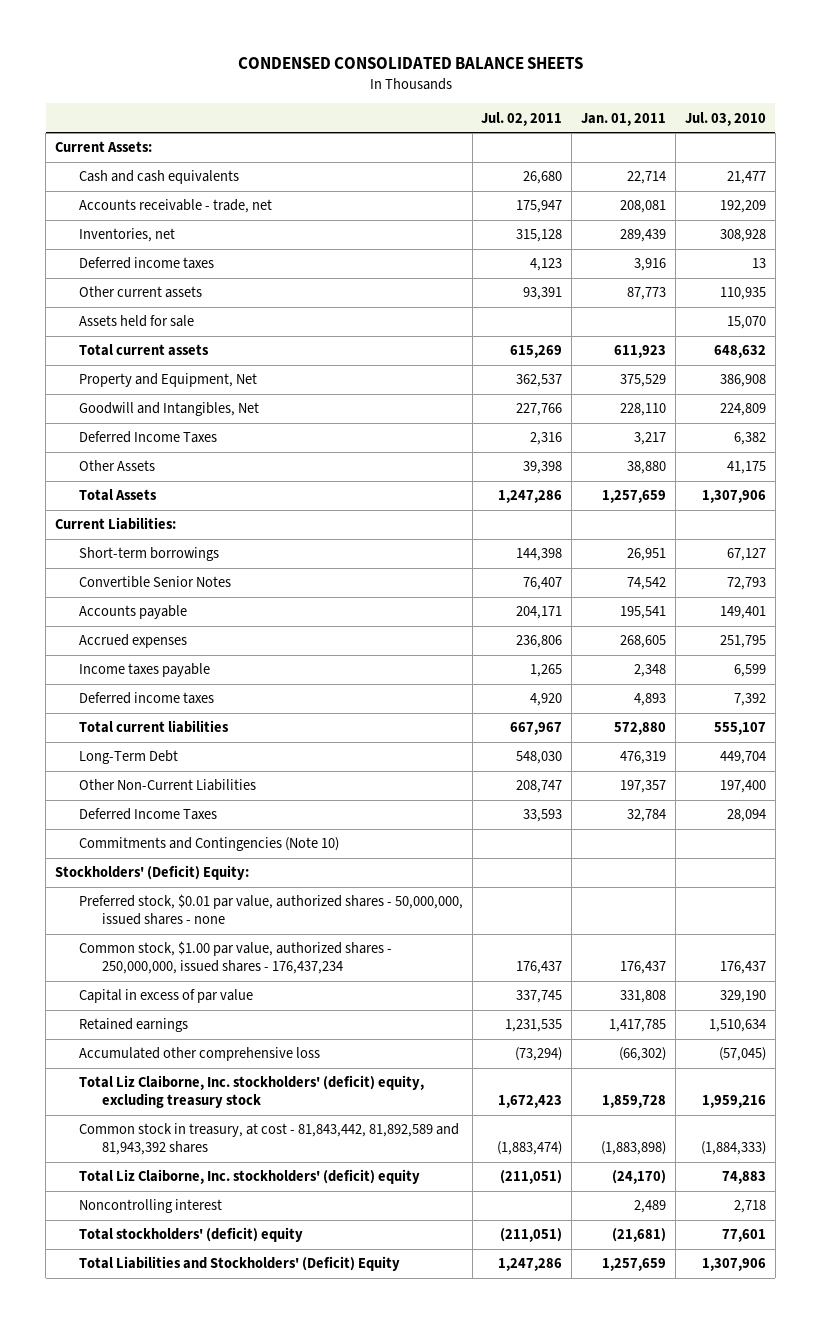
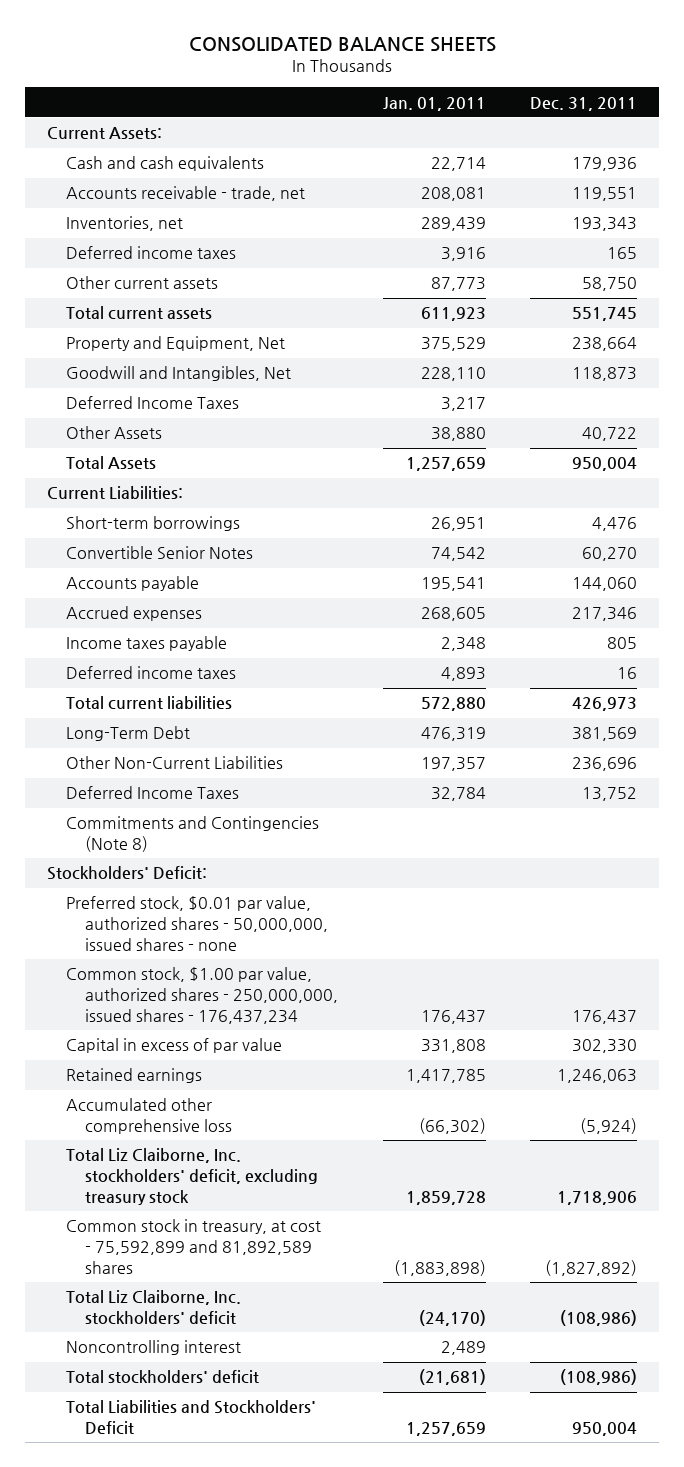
- CONDENSED CONSOLIDATED BALANCE SHEETS
+ CONSOLIDATED BALANCE SHEETS
- | Jul. 02, 2011 | Jan. 01, 2011 | Jul. 03, 2010
+ | Jan. 01, 2011 | Dec. 31, 2011
- Assets held for sale | | | 15,070
- Commitments and Contingencies (Note 10)
- Stockholders' (Deficit) Equity:
+ Commitments and Contingencies (Note 8)
+ Stockholders' Deficit:
- Total Liz Claiborne, Inc. stockholders' (deficit) equity, excluding treasury stock | 1,672,423 | 1,859,728 | 1,959,216
- Common stock in treasury, at cost - 81,843,442, 81,892,589 and 81,943,392 shares | (1,883,474) | (1,883,898) | (1,884,333)
- Total Liz Claiborne, Inc. stockholders' (deficit) equity | (211,051) | (24,170) | 74,883
+ Total Liz Claiborne, Inc. stockholders' deficit, excluding treasury stock | 1,859,728 | 1,718,906
+ Common stock in treasury, at cost - 75,592,899 and 81,892,589 shares | (1,883,898) | (1,827,892)
+ Total Liz Claiborne, Inc. stockholders' deficit | (24,170) | (108,986)
- Total stockholders' (deficit) equity | (211,051) | (21,681) | 77,601
- Total Liabilities and Stockholders' (Deficit) Equity | 1,247,286 | 1,257,659 | 1,307,906
+ Total stockholders' deficit | (21,681) | (108,986)
+ Total Liabilities and Stockholders' Deficit | 1,257,659 | 950,004

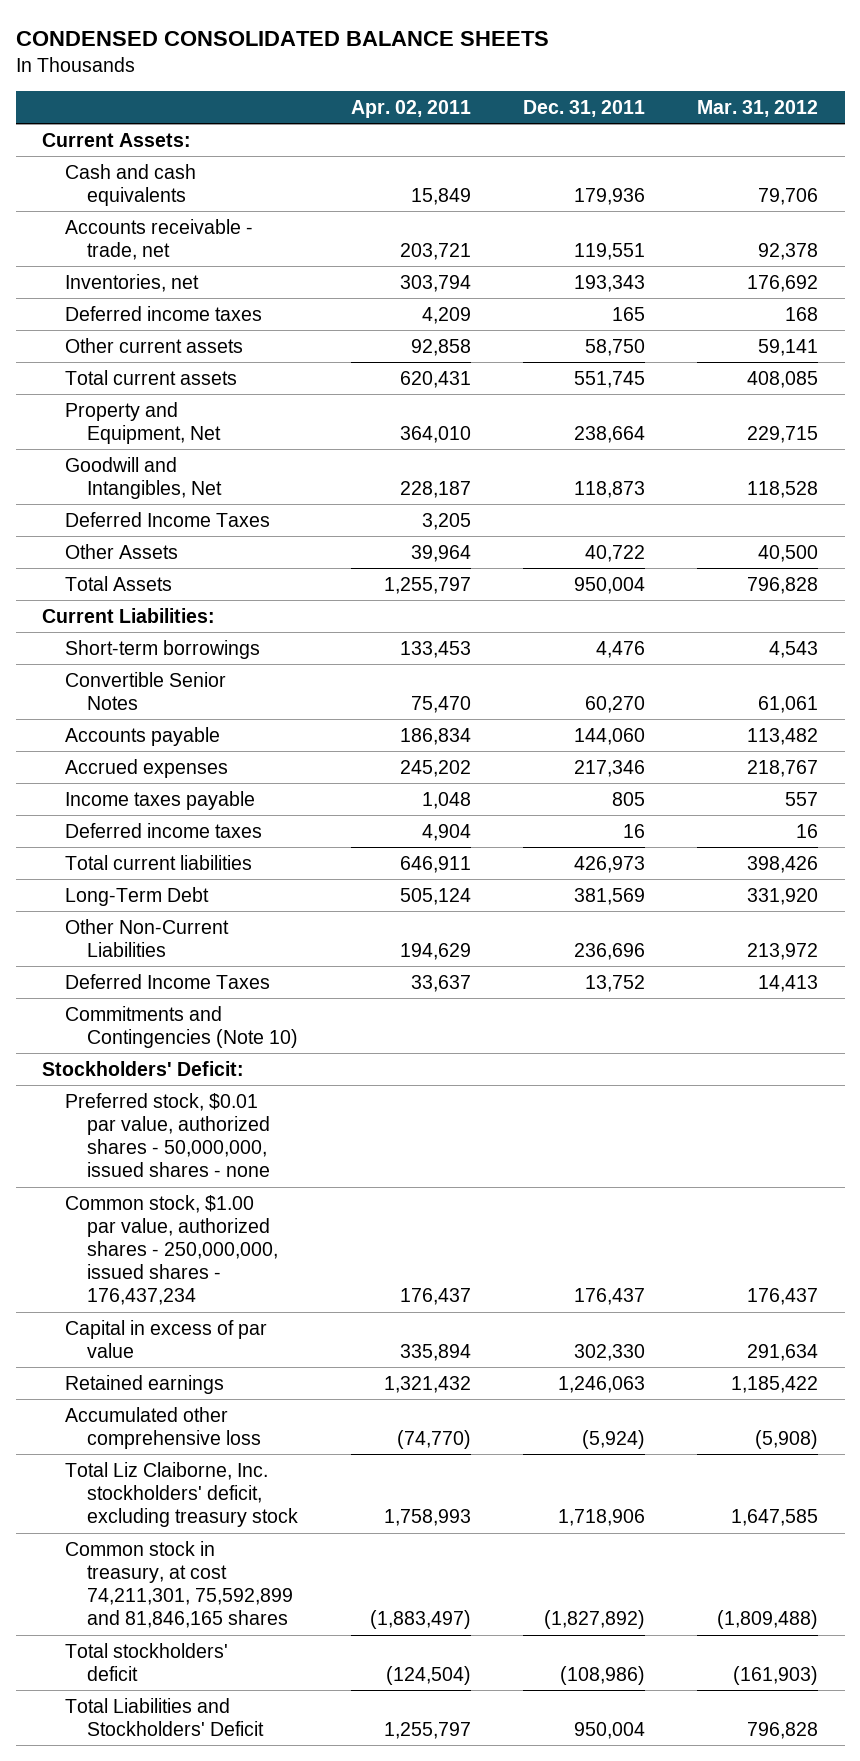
- CONSOLIDATED BALANCE SHEETS
+ CONDENSED CONSOLIDATED BALANCE SHEETS
- | Jan. 01, 2011 | Dec. 31, 2011
+ | Apr. 02, 2011 | Dec. 31, 2011 | Mar. 31, 2012
- Commitments and Contingencies (Note 8)
+ Commitments and Contingencies (Note 10)
- Common stock in treasury, at cost - 75,592,899 and 81,892,589 shares | (1,883,898) | (1,827,892)
- Total Liz Claiborne, Inc. stockholders' deficit | (24,170) | (108,986)
- Noncontrolling interest | 2,489 |
+ Common stock in treasury, at cost 74,211,301, 75,592,899 and 81,846,165 shares | (1,883,497) | (1,827,892) | (1,809,488)

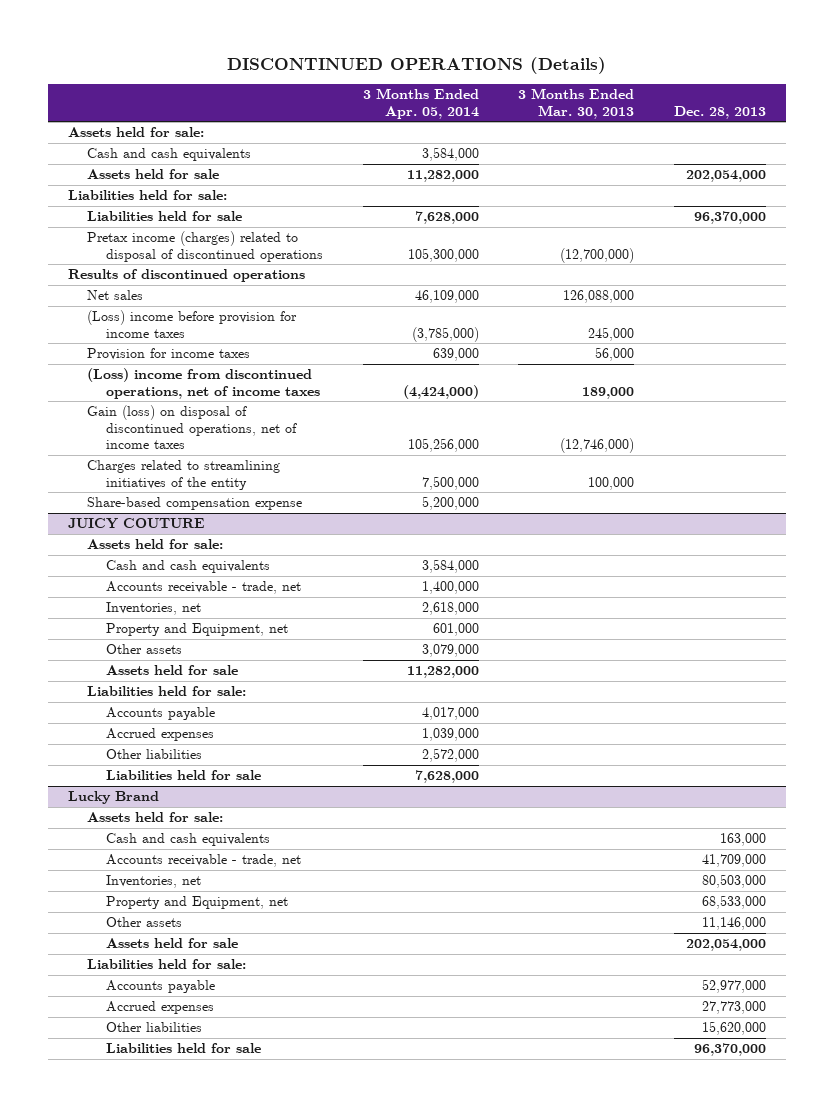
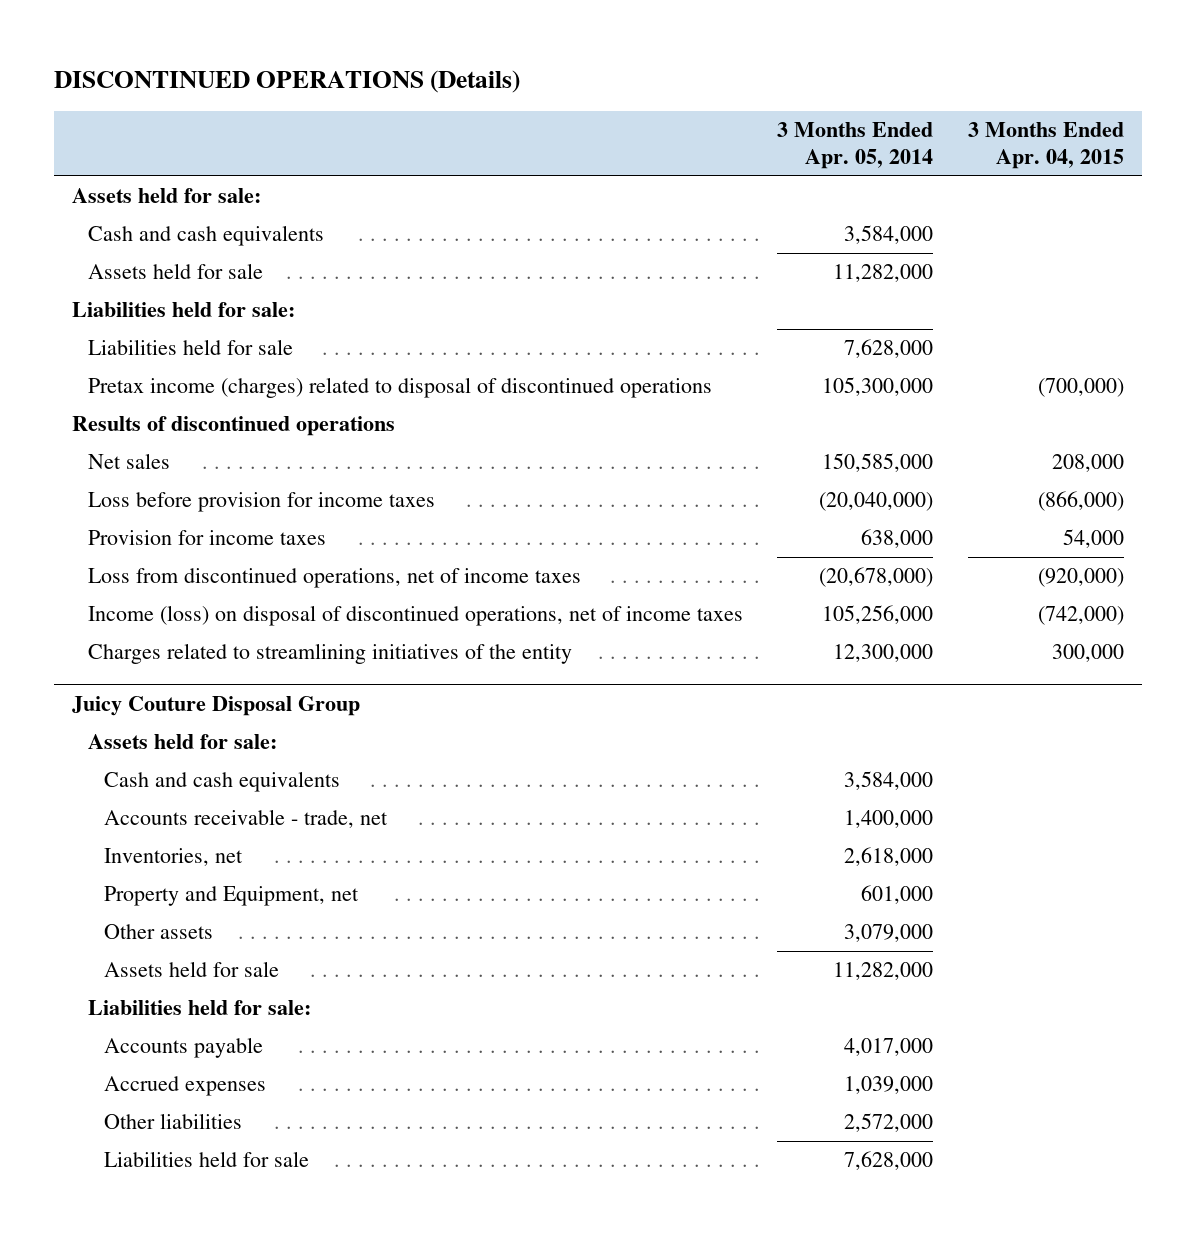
- | 3 Months Ended Apr. 05, 2014 | 3 Months Ended Mar. 30, 2013 | Dec. 28, 2013
+ | 3 Months Ended Apr. 05, 2014 | 3 Months Ended Apr. 04, 2015
- Net sales | 46,109,000 | 126,088,000 |
- (Loss) income before provision for income taxes | (3,785,000) | 245,000 |
- Provision for income taxes | 639,000 | 56,000 |
- (Loss) income from discontinued operations, net of income taxes | (4,424,000) | 189,000 |
- Gain (loss) on disposal of discontinued operations, net of income taxes | 105,256,000 | (12,746,000) |
- Charges related to streamlining initiatives of the entity | 7,500,000 | 100,000 |
- Share-based compensation expense | 5,200,000 | |
- JUICY COUTURE
+ Net sales | 150,585,000 | 208,000
+ Loss before provision for income taxes | (20,040,000) | (866,000)
+ Provision for income taxes | 638,000 | 54,000
+ Loss from discontinued operations, net of income taxes | (20,678,000) | (920,000)
+ Income (loss) on disposal of discontinued operations, net of income taxes | 105,256,000 | (742,000)
+ Charges related to streamlining initiatives of the entity | 12,300,000 | 300,000
+ Juicy Couture Disposal Group
- Lucky Brand
- Assets held for sale:
- Cash and cash equivalents | | | 163,000
- Accounts receivable - trade, net | | | 41,709,000
- Inventories, net | | | 80,503,000
- Property and Equipment, net | | | 68,533,000
- Other assets | | | 11,146,000
- Assets held for sale | | | 202,054,000
- Liabilities held for sale:
- Accounts payable | | | 52,977,000
- Accrued expenses | | | 27,773,000
- Other liabilities | | | 15,620,000
- Liabilities held for sale | | | 96,370,000

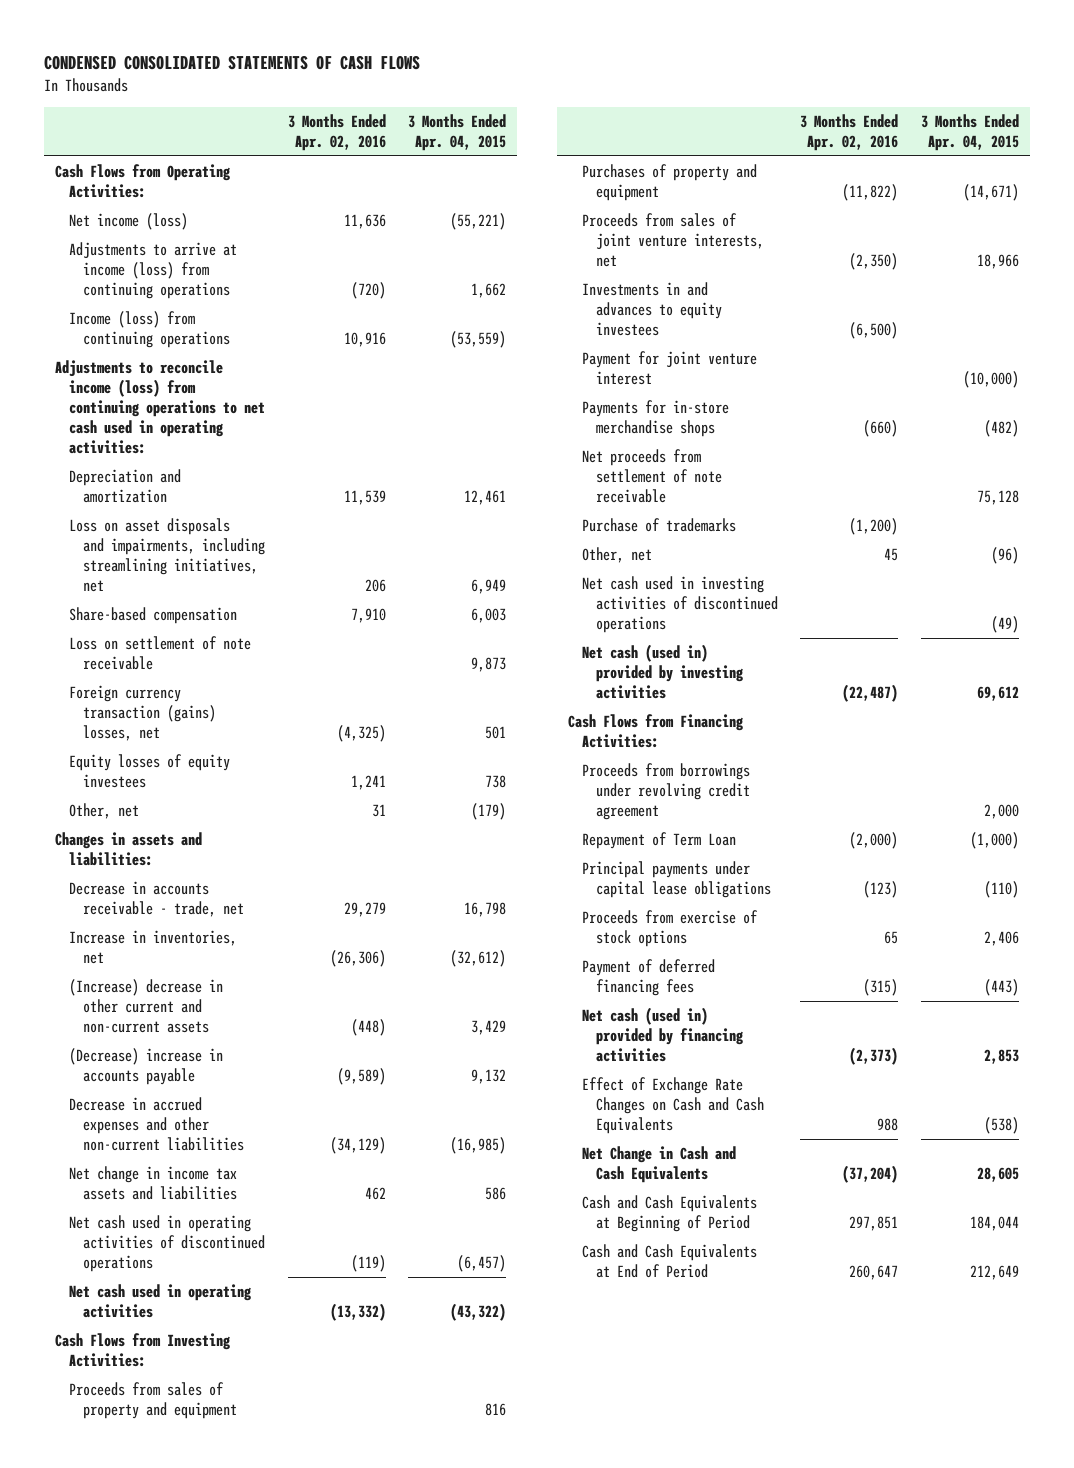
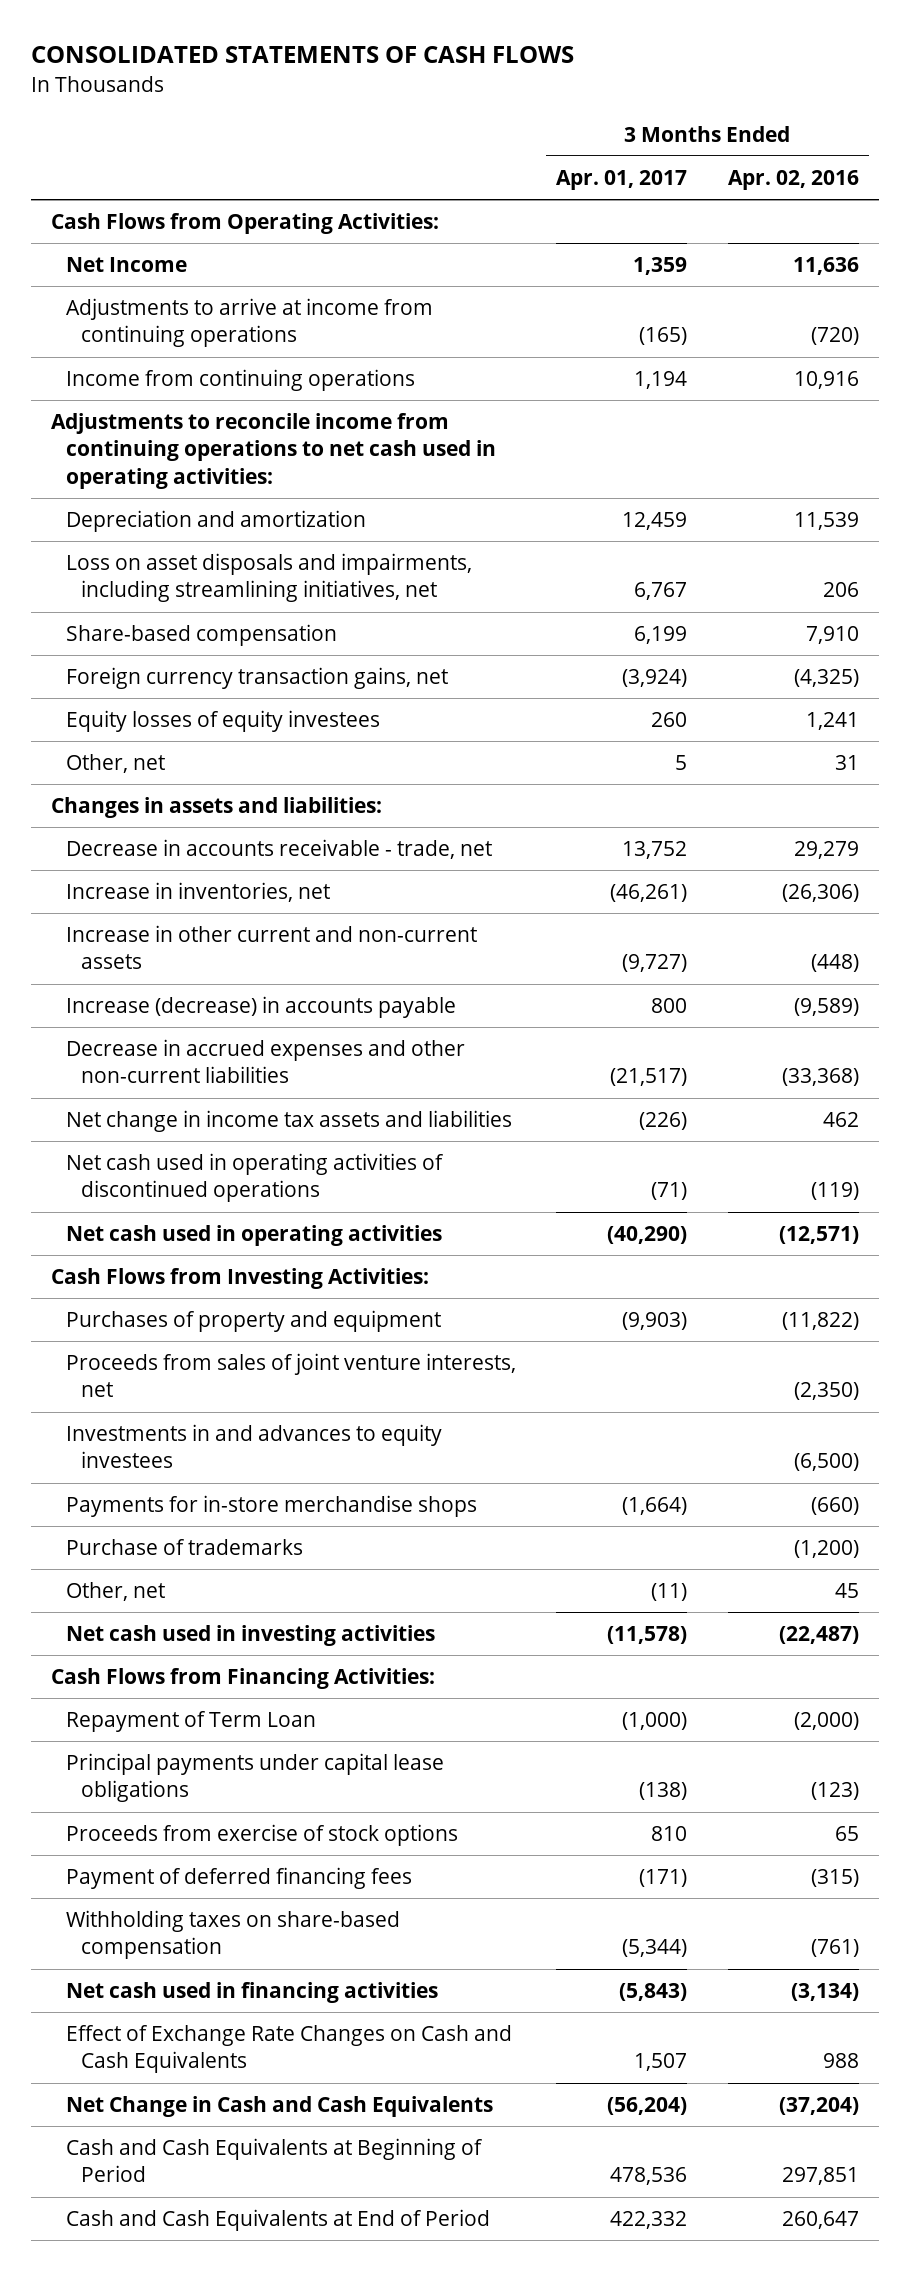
- CONDENSED CONSOLIDATED STATEMENTS OF CASH FLOWS
+ CONSOLIDATED STATEMENTS OF CASH FLOWS
- | 3 Months Ended Apr. 02, 2016 | 3 Months Ended Apr. 04, 2015
+ | 3 Months Ended Apr. 01, 2017 | 3 Months Ended Apr. 02, 2016
- Net income (loss) | 11,636 | (55,221)
- Adjustments to arrive at income (loss) from continuing operations | (720) | 1,662
- Income (loss) from continuing operations | 10,916 | (53,559)
- Adjustments to reconcile income (loss) from continuing operations to net cash used in operating activities:
+ Net Income | 1,359 | 11,636
+ Adjustments to arrive at income from continuing operations | (165) | (720)
+ Income from continuing operations | 1,194 | 10,916
+ Adjustments to reconcile income from continuing operations to net cash used in operating activities:
- Loss on settlement of note receivable | | 9,873
- Foreign currency transaction (gains) losses, net | (4,325) | 501
+ Foreign currency transaction gains, net | (3,924) | (4,325)
- (Increase) decrease in other current and non-current assets | (448) | 3,429
- (Decrease) increase in accounts payable | (9,589) | 9,132
- Decrease in accrued expenses and other non-current liabilities | (34,129) | (16,985)
+ Increase in other current and non-current assets | (9,727) | (448)
+ Increase (decrease) in accounts payable | 800 | (9,589)
+ Decrease in accrued expenses and other non-current liabilities | (21,517) | (33,368)
- Net cash used in operating activities | (13,332) | (43,322)
+ Net cash used in operating activities | (40,290) | (12,571)
- Proceeds from sales of property and equipment | | 816
- Payment for joint venture interest | | (10,000)
- Net proceeds from settlement of note receivable | | 75,128
- Net cash used in investing activities of discontinued operations | | (49)
- Net cash (used in) provided by investing activities | (22,487) | 69,612
+ Net cash used in investing activities | (11,578) | (22,487)
- Proceeds from borrowings under revolving credit agreement | | 2,000
- Net cash (used in) provided by financing activities | (2,373) | 2,853
+ Withholding taxes on share-based compensation | (5,344) | (761)
+ Net cash used in financing activities | (5,843) | (3,134)

